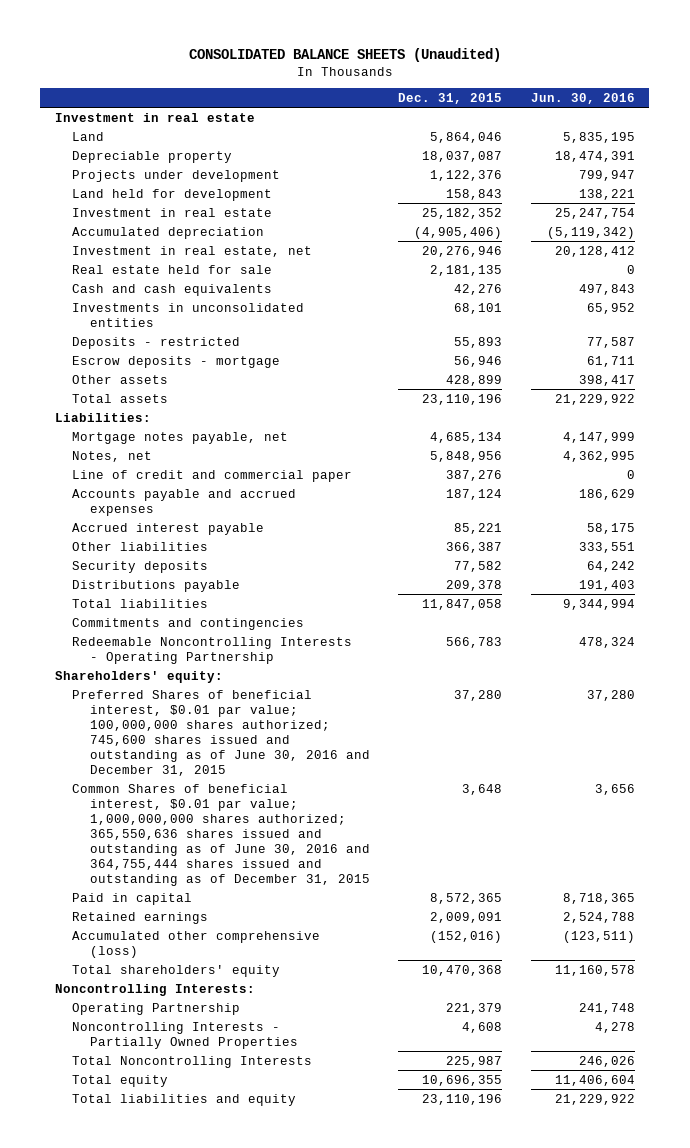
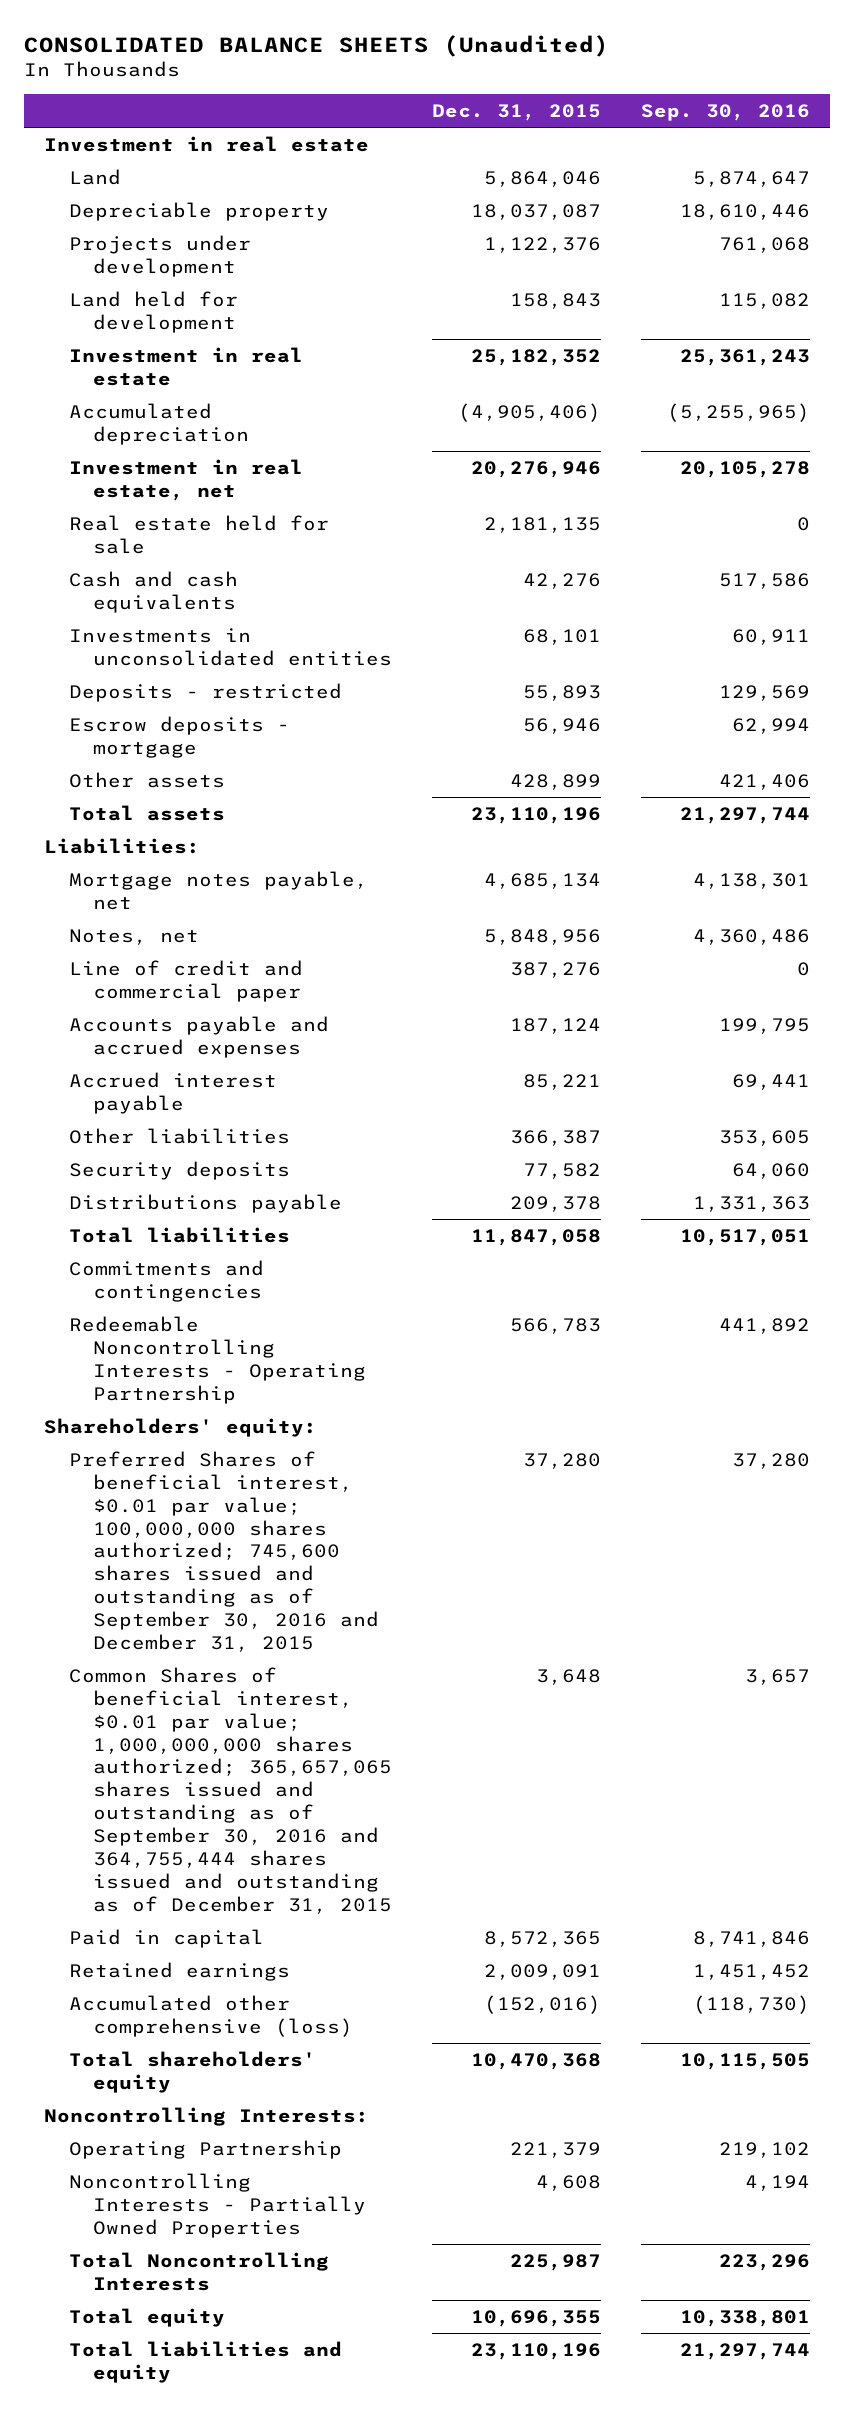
- | Dec. 31, 2015 | Jun. 30, 2016
+ | Dec. 31, 2015 | Sep. 30, 2016
- Preferred Shares of beneficial interest, $0.01 par value; 100,000,000 shares authorized; 745,600 shares issued and outstanding as of June 30, 2016 and December 31, 2015 | 37,280 | 37,280
- Common Shares of beneficial interest, $0.01 par value; 1,000,000,000 shares authorized; 365,550,636 shares issued and outstanding as of June 30, 2016 and 364,755,444 shares issued and outstanding as of December 31, 2015 | 3,648 | 3,656
+ Preferred Shares of beneficial interest, $0.01 par value; 100,000,000 shares authorized; 745,600 shares issued and outstanding as of September 30, 2016 and December 31, 2015 | 37,280 | 37,280
+ Common Shares of beneficial interest, $0.01 par value; 1,000,000,000 shares authorized; 365,657,065 shares issued and outstanding as of September 30, 2016 and 364,755,444 shares issued and outstanding as of December 31, 2015 | 3,648 | 3,657

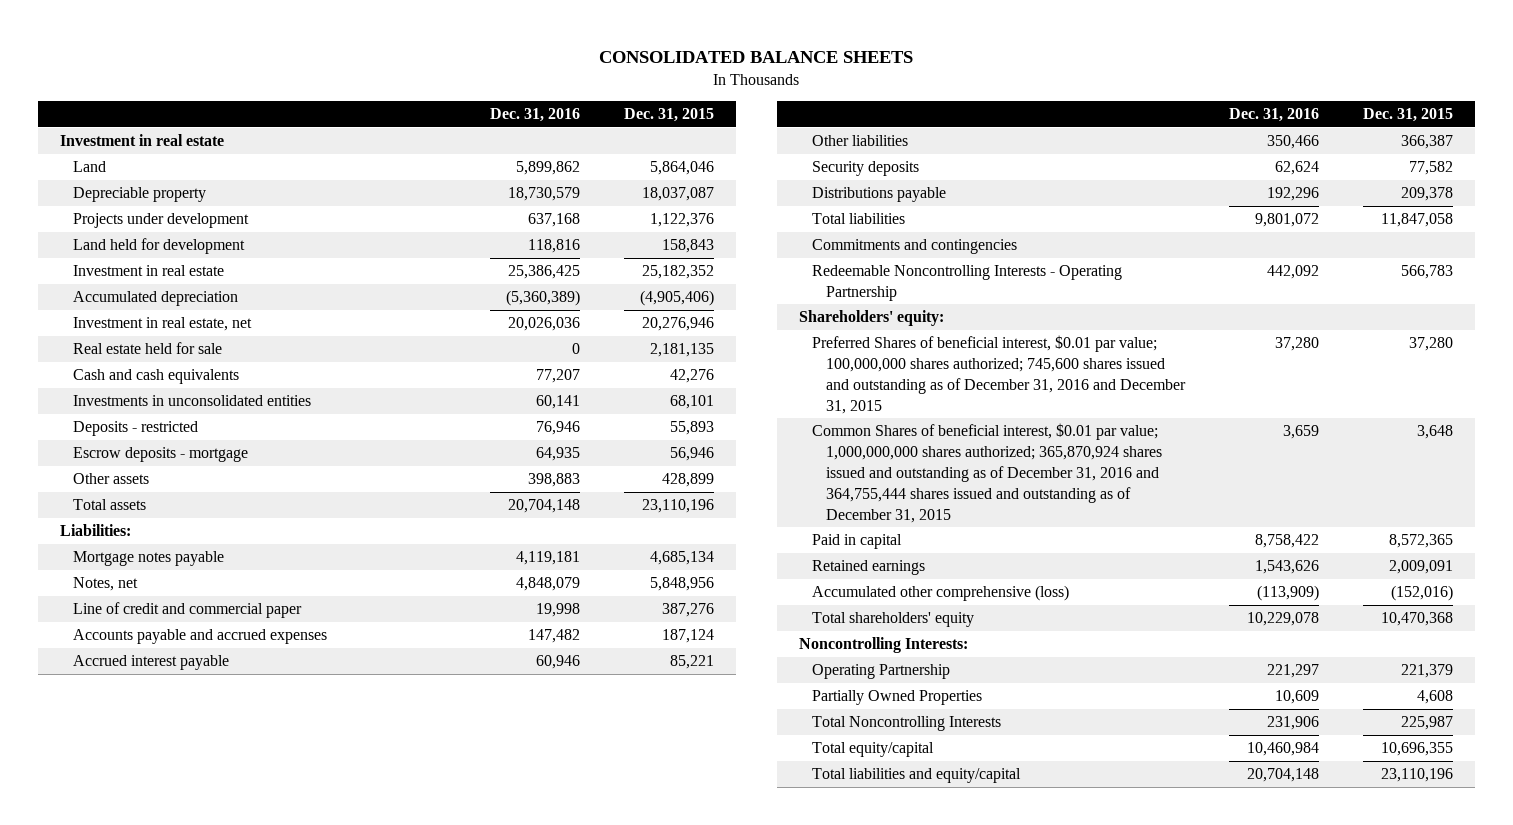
- CONSOLIDATED BALANCE SHEETS (Unaudited)
+ CONSOLIDATED BALANCE SHEETS
- | Dec. 31, 2015 | Sep. 30, 2016
+ | Dec. 31, 2016 | Dec. 31, 2015
- Mortgage notes payable, net | 4,685,134 | 4,138,301
+ Mortgage notes payable | 4,119,181 | 4,685,134
- Preferred Shares of beneficial interest, $0.01 par value; 100,000,000 shares authorized; 745,600 shares issued and outstanding as of September 30, 2016 and December 31, 2015 | 37,280 | 37,280
- Common Shares of beneficial interest, $0.01 par value; 1,000,000,000 shares authorized; 365,657,065 shares issued and outstanding as of September 30, 2016 and 364,755,444 shares issued and outstanding as of December 31, 2015 | 3,648 | 3,657
+ Preferred Shares of beneficial interest, $0.01 par value; 100,000,000 shares authorized; 745,600 shares issued and outstanding as of December 31, 2016 and December 31, 2015 | 37,280 | 37,280
+ Common Shares of beneficial interest, $0.01 par value; 1,000,000,000 shares authorized; 365,870,924 shares issued and outstanding as of December 31, 2016 and 364,755,444 shares issued and outstanding as of December 31, 2015 | 3,659 | 3,648
- Noncontrolling Interests - Partially Owned Properties | 4,608 | 4,194
+ Partially Owned Properties | 10,609 | 4,608
- Total equity | 10,696,355 | 10,338,801
- Total liabilities and equity | 23,110,196 | 21,297,744
+ Total equity/capital | 10,460,984 | 10,696,355
+ Total liabilities and equity/capital | 20,704,148 | 23,110,196

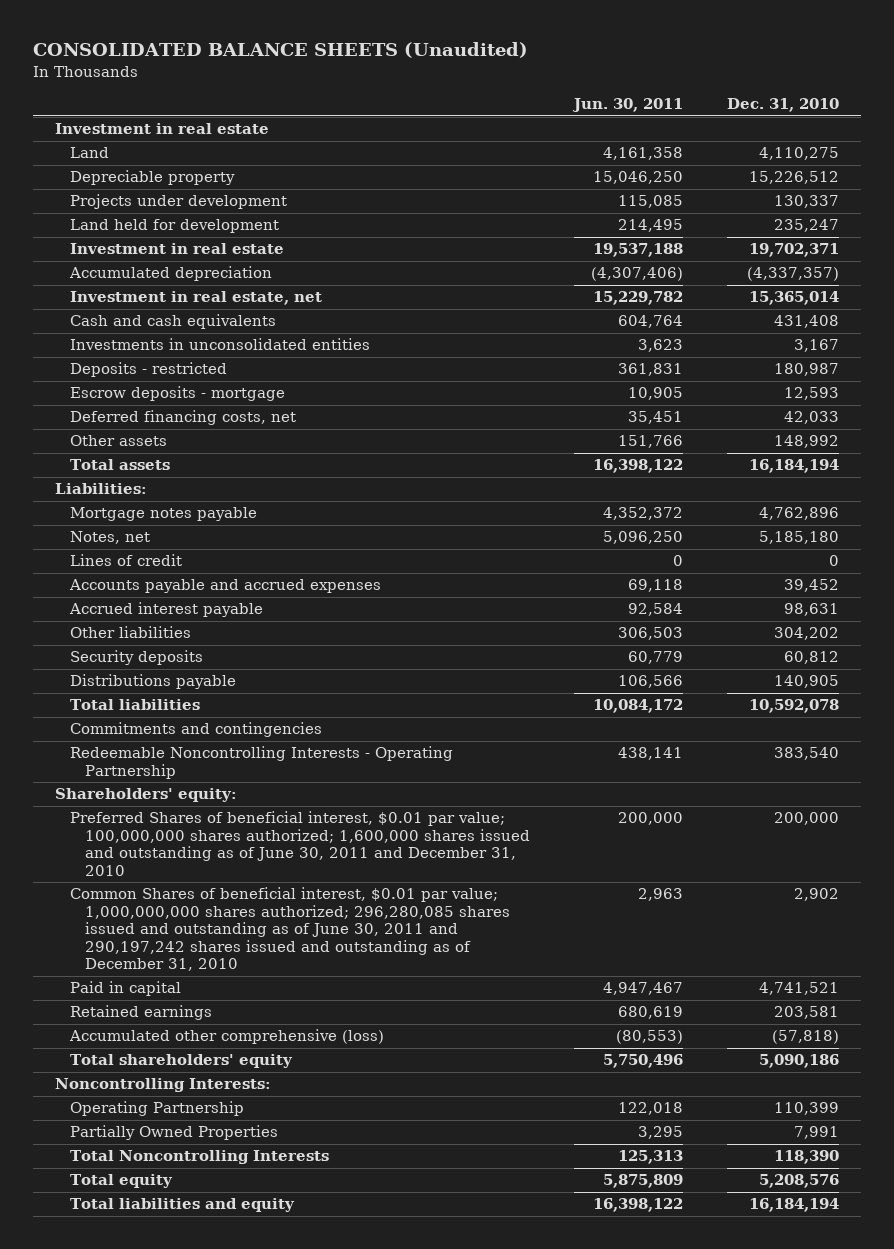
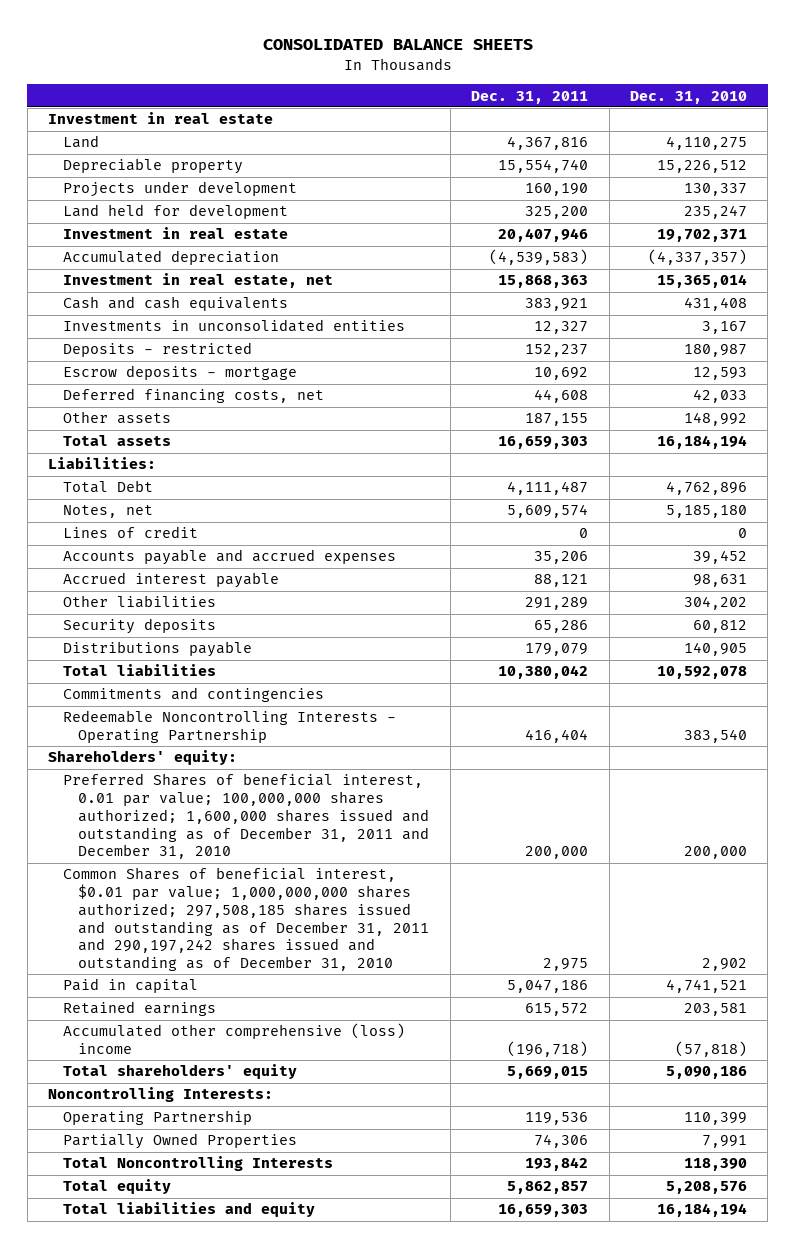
- CONSOLIDATED BALANCE SHEETS (Unaudited)
+ CONSOLIDATED BALANCE SHEETS
- | Jun. 30, 2011 | Dec. 31, 2010
+ | Dec. 31, 2011 | Dec. 31, 2010
- Mortgage notes payable | 4,352,372 | 4,762,896
+ Total Debt | 4,111,487 | 4,762,896
- Preferred Shares of beneficial interest, $0.01 par value; 100,000,000 shares authorized; 1,600,000 shares issued and outstanding as of June 30, 2011 and December 31, 2010 | 200,000 | 200,000
- Common Shares of beneficial interest, $0.01 par value; 1,000,000,000 shares authorized; 296,280,085 shares issued and outstanding as of June 30, 2011 and 290,197,242 shares issued and outstanding as of December 31, 2010 | 2,963 | 2,902
+ Preferred Shares of beneficial interest, 0.01 par value; 100,000,000 shares authorized; 1,600,000 shares issued and outstanding as of December 31, 2011 and December 31, 2010 | 200,000 | 200,000
+ Common Shares of beneficial interest, $0.01 par value; 1,000,000,000 shares authorized; 297,508,185 shares issued and outstanding as of December 31, 2011 and 290,197,242 shares issued and outstanding as of December 31, 2010 | 2,975 | 2,902
- Accumulated other comprehensive (loss) | (80,553) | (57,818)
+ Accumulated other comprehensive (loss) income | (196,718) | (57,818)

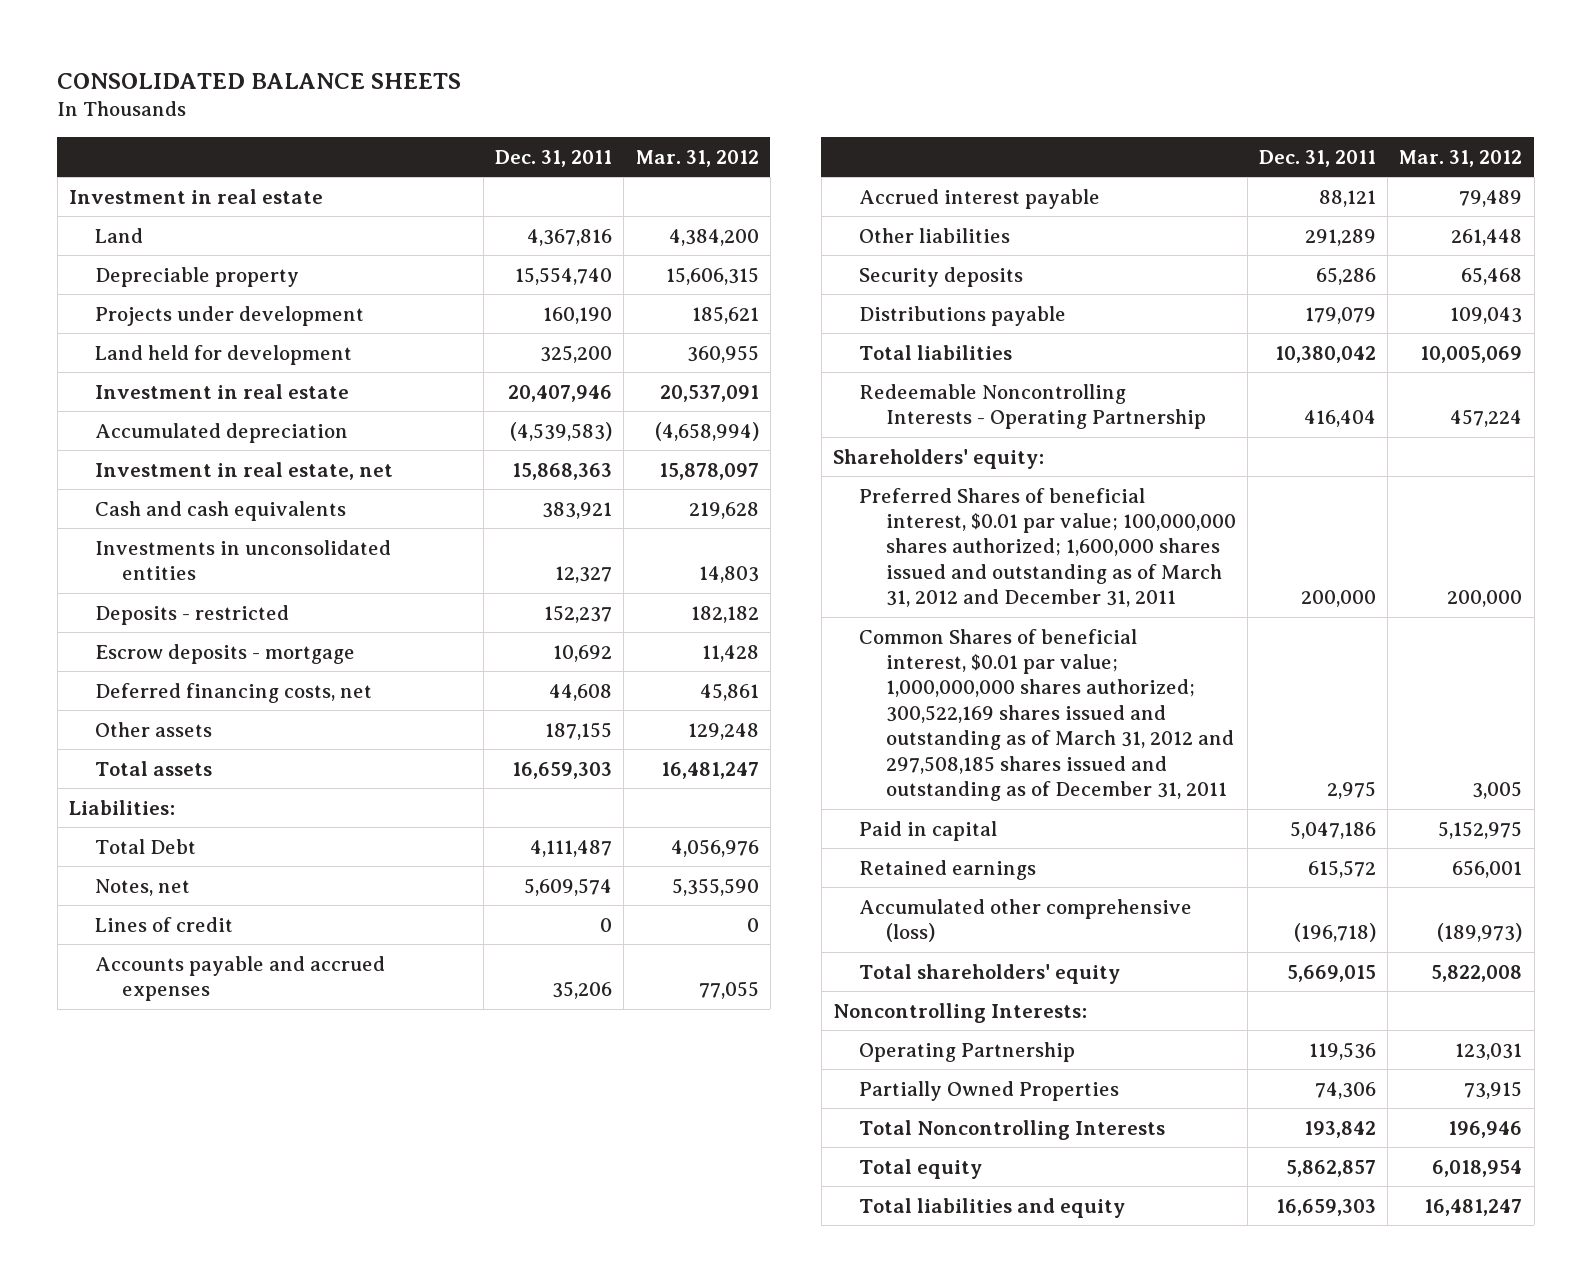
- | Dec. 31, 2011 | Dec. 31, 2010
+ | Dec. 31, 2011 | Mar. 31, 2012
- Commitments and contingencies
- Preferred Shares of beneficial interest, 0.01 par value; 100,000,000 shares authorized; 1,600,000 shares issued and outstanding as of December 31, 2011 and December 31, 2010 | 200,000 | 200,000
- Common Shares of beneficial interest, $0.01 par value; 1,000,000,000 shares authorized; 297,508,185 shares issued and outstanding as of December 31, 2011 and 290,197,242 shares issued and outstanding as of December 31, 2010 | 2,975 | 2,902
+ Preferred Shares of beneficial interest, $0.01 par value; 100,000,000 shares authorized; 1,600,000 shares issued and outstanding as of March 31, 2012 and December 31, 2011 | 200,000 | 200,000
+ Common Shares of beneficial interest, $0.01 par value; 1,000,000,000 shares authorized; 300,522,169 shares issued and outstanding as of March 31, 2012 and 297,508,185 shares issued and outstanding as of December 31, 2011 | 2,975 | 3,005
- Accumulated other comprehensive (loss) income | (196,718) | (57,818)
+ Accumulated other comprehensive (loss) | (196,718) | (189,973)

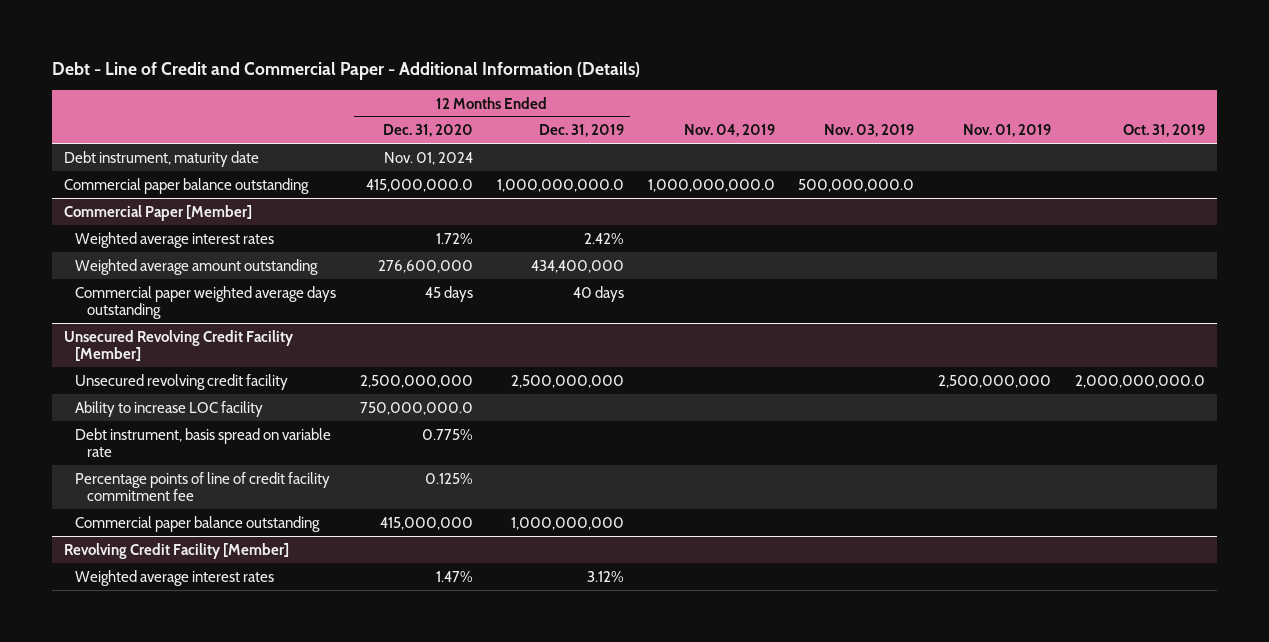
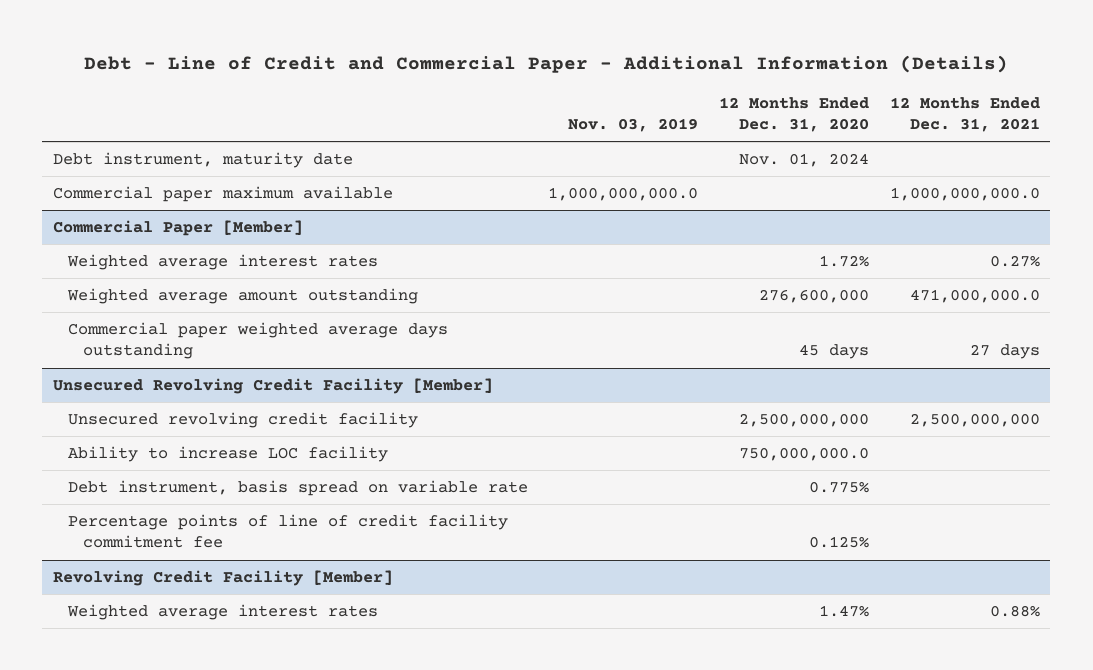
- | 12 Months Ended Dec. 31, 2020 | 12 Months Ended Dec. 31, 2019 | Nov. 04, 2019 | Nov. 03, 2019 | Nov. 01, 2019 | Oct. 31, 2019
+ | Nov. 03, 2019 | 12 Months Ended Dec. 31, 2020 | 12 Months Ended Dec. 31, 2021
- Commercial paper balance outstanding | 415,000,000.0 | 1,000,000,000.0 | 1,000,000,000.0 | 500,000,000.0 | |
+ Commercial paper maximum available | 1,000,000,000.0 | | 1,000,000,000.0
@ Unsecured Revolving Credit Facility [Member]
- Commercial paper balance outstanding | 415,000,000 | 1,000,000,000 | | | |

